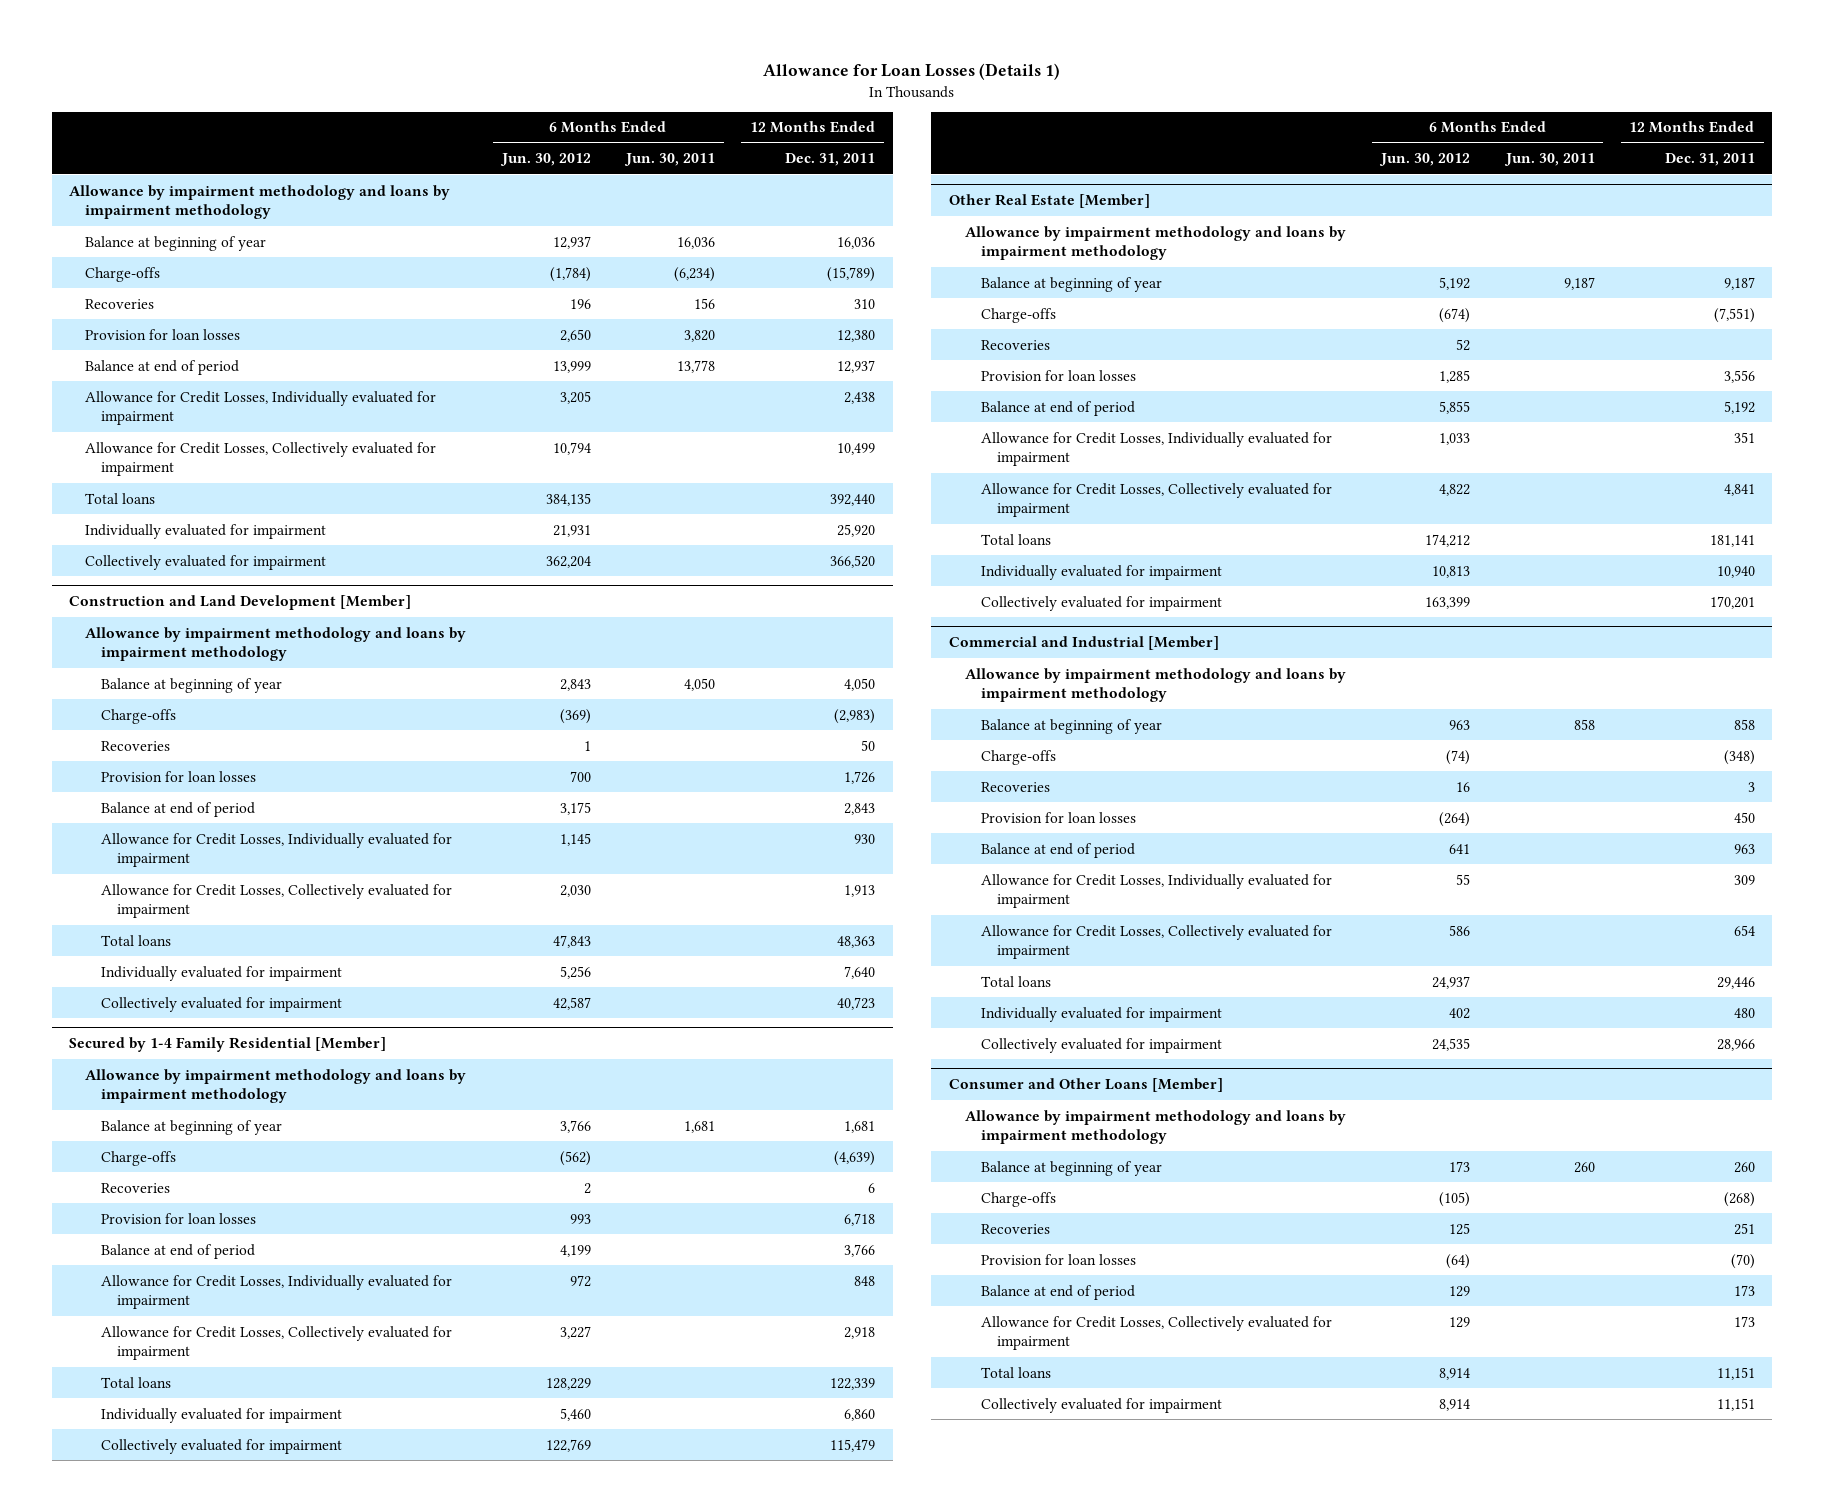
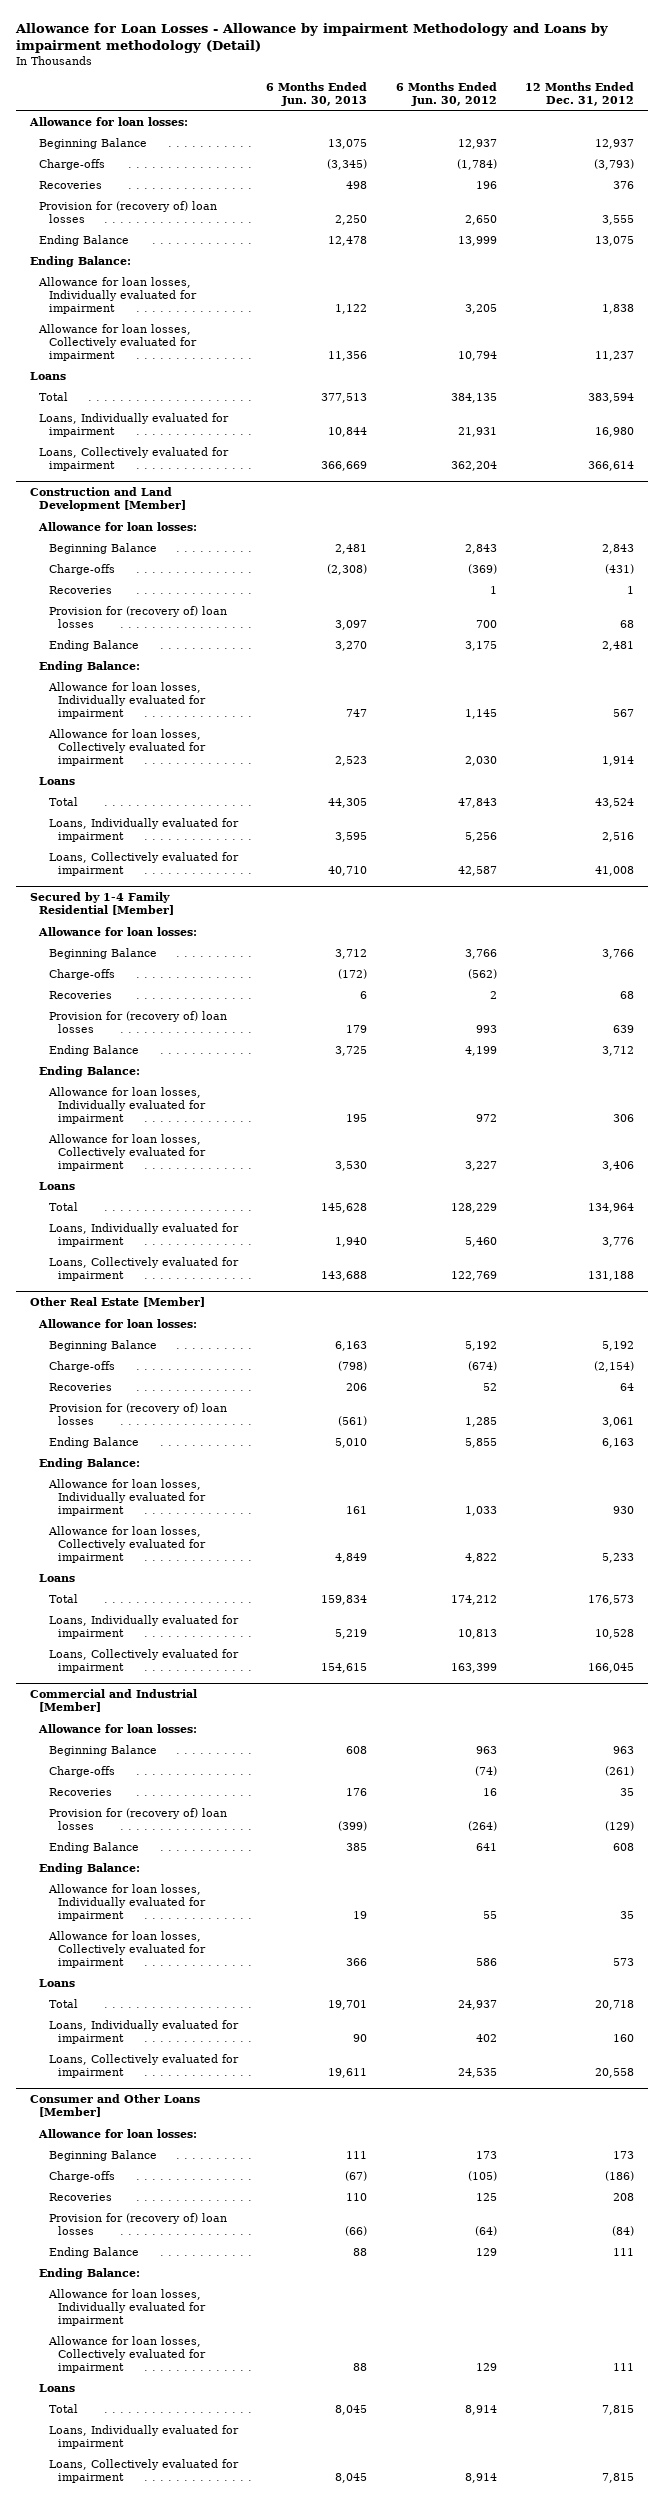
- Allowance for Loan Losses (Details 1)
+ Allowance for Loan Losses - Allowance by impairment Methodology and Loans by impairment methodology (Detail)
- | 6 Months Ended Jun. 30, 2012 | 6 Months Ended Jun. 30, 2011 | 12 Months Ended Dec. 31, 2011
+ | 6 Months Ended Jun. 30, 2013 | 6 Months Ended Jun. 30, 2012 | 12 Months Ended Dec. 31, 2012
- Allowance by impairment methodology and loans by impairment methodology
- Balance at beginning of year | 12,937 | 16,036 | 16,036
+ Allowance for loan losses:
+ Beginning Balance | 13,075 | 12,937 | 12,937
- Provision for loan losses | 2,650 | 3,820 | 12,380
- Balance at end of period | 13,999 | 13,778 | 12,937
- Allowance for Credit Losses, Individually evaluated for impairment | 3,205 | | 2,438
- Allowance for Credit Losses, Collectively evaluated for impairment | 10,794 | | 10,499
- Total loans | 384,135 | | 392,440
- Individually evaluated for impairment | 21,931 | | 25,920
- Collectively evaluated for impairment | 362,204 | | 366,520
+ Provision for (recovery of) loan losses | 2,250 | 2,650 | 3,555
+ Ending Balance | 12,478 | 13,999 | 13,075
+ Ending Balance:
+ Allowance for loan losses, Individually evaluated for impairment | 1,122 | 3,205 | 1,838
+ Allowance for loan losses, Collectively evaluated for impairment | 11,356 | 10,794 | 11,237
+ Loans
+ Total | 377,513 | 384,135 | 383,594
+ Loans, Individually evaluated for impairment | 10,844 | 21,931 | 16,980
+ Loans, Collectively evaluated for impairment | 366,669 | 362,204 | 366,614
@ Construction and Land Development [Member]
- Allowance by impairment methodology and loans by impairment methodology
- Balance at beginning of year | 2,843 | 4,050 | 4,050
+ Allowance for loan losses:
+ Beginning Balance | 2,481 | 2,843 | 2,843
- Provision for loan losses | 700 | | 1,726
- Balance at end of period | 3,175 | | 2,843
- Allowance for Credit Losses, Individually evaluated for impairment | 1,145 | | 930
- Allowance for Credit Losses, Collectively evaluated for impairment | 2,030 | | 1,913
- Total loans | 47,843 | | 48,363
- Individually evaluated for impairment | 5,256 | | 7,640
- Collectively evaluated for impairment | 42,587 | | 40,723
+ Provision for (recovery of) loan losses | 3,097 | 700 | 68
+ Ending Balance | 3,270 | 3,175 | 2,481
+ Ending Balance:
+ Allowance for loan losses, Individually evaluated for impairment | 747 | 1,145 | 567
+ Allowance for loan losses, Collectively evaluated for impairment | 2,523 | 2,030 | 1,914
+ Loans
+ Total | 44,305 | 47,843 | 43,524
+ Loans, Individually evaluated for impairment | 3,595 | 5,256 | 2,516
+ Loans, Collectively evaluated for impairment | 40,710 | 42,587 | 41,008
@ Secured by 1-4 Family Residential [Member]
- Allowance by impairment methodology and loans by impairment methodology
- Balance at beginning of year | 3,766 | 1,681 | 1,681
+ Allowance for loan losses:
+ Beginning Balance | 3,712 | 3,766 | 3,766
- Provision for loan losses | 993 | | 6,718
- Balance at end of period | 4,199 | | 3,766
- Allowance for Credit Losses, Individually evaluated for impairment | 972 | | 848
- Allowance for Credit Losses, Collectively evaluated for impairment | 3,227 | | 2,918
- Total loans | 128,229 | | 122,339
- Individually evaluated for impairment | 5,460 | | 6,860
- Collectively evaluated for impairment | 122,769 | | 115,479
+ Provision for (recovery of) loan losses | 179 | 993 | 639
+ Ending Balance | 3,725 | 4,199 | 3,712
+ Ending Balance:
+ Allowance for loan losses, Individually evaluated for impairment | 195 | 972 | 306
+ Allowance for loan losses, Collectively evaluated for impairment | 3,530 | 3,227 | 3,406
+ Loans
+ Total | 145,628 | 128,229 | 134,964
+ Loans, Individually evaluated for impairment | 1,940 | 5,460 | 3,776
+ Loans, Collectively evaluated for impairment | 143,688 | 122,769 | 131,188
@ Other Real Estate [Member]
- Allowance by impairment methodology and loans by impairment methodology
- Balance at beginning of year | 5,192 | 9,187 | 9,187
+ Allowance for loan losses:
+ Beginning Balance | 6,163 | 5,192 | 5,192
- Provision for loan losses | 1,285 | | 3,556
- Balance at end of period | 5,855 | | 5,192
- Allowance for Credit Losses, Individually evaluated for impairment | 1,033 | | 351
- Allowance for Credit Losses, Collectively evaluated for impairment | 4,822 | | 4,841
- Total loans | 174,212 | | 181,141
- Individually evaluated for impairment | 10,813 | | 10,940
- Collectively evaluated for impairment | 163,399 | | 170,201
+ Provision for (recovery of) loan losses | (561) | 1,285 | 3,061
+ Ending Balance | 5,010 | 5,855 | 6,163
+ Ending Balance:
+ Allowance for loan losses, Individually evaluated for impairment | 161 | 1,033 | 930
+ Allowance for loan losses, Collectively evaluated for impairment | 4,849 | 4,822 | 5,233
+ Loans
+ Total | 159,834 | 174,212 | 176,573
+ Loans, Individually evaluated for impairment | 5,219 | 10,813 | 10,528
+ Loans, Collectively evaluated for impairment | 154,615 | 163,399 | 166,045
@ Commercial and Industrial [Member]
- Allowance by impairment methodology and loans by impairment methodology
- Balance at beginning of year | 963 | 858 | 858
+ Allowance for loan losses:
+ Beginning Balance | 608 | 963 | 963
- Provision for loan losses | (264) | | 450
- Balance at end of period | 641 | | 963
- Allowance for Credit Losses, Individually evaluated for impairment | 55 | | 309
- Allowance for Credit Losses, Collectively evaluated for impairment | 586 | | 654
- Total loans | 24,937 | | 29,446
- Individually evaluated for impairment | 402 | | 480
- Collectively evaluated for impairment | 24,535 | | 28,966
+ Provision for (recovery of) loan losses | (399) | (264) | (129)
+ Ending Balance | 385 | 641 | 608
+ Ending Balance:
+ Allowance for loan losses, Individually evaluated for impairment | 19 | 55 | 35
+ Allowance for loan losses, Collectively evaluated for impairment | 366 | 586 | 573
+ Loans
+ Total | 19,701 | 24,937 | 20,718
+ Loans, Individually evaluated for impairment | 90 | 402 | 160
+ Loans, Collectively evaluated for impairment | 19,611 | 24,535 | 20,558
@ Consumer and Other Loans [Member]
- Allowance by impairment methodology and loans by impairment methodology
- Balance at beginning of year | 173 | 260 | 260
+ Allowance for loan losses:
+ Beginning Balance | 111 | 173 | 173
- Provision for loan losses | (64) | | (70)
- Balance at end of period | 129 | | 173
- Allowance for Credit Losses, Collectively evaluated for impairment | 129 | | 173
- Total loans | 8,914 | | 11,151
- Collectively evaluated for impairment | 8,914 | | 11,151
+ Provision for (recovery of) loan losses | (66) | (64) | (84)
+ Ending Balance | 88 | 129 | 111
+ Ending Balance:
+ Allowance for loan losses, Individually evaluated for impairment
+ Allowance for loan losses, Collectively evaluated for impairment | 88 | 129 | 111
+ Loans
+ Total | 8,045 | 8,914 | 7,815
+ Loans, Individually evaluated for impairment
+ Loans, Collectively evaluated for impairment | 8,045 | 8,914 | 7,815

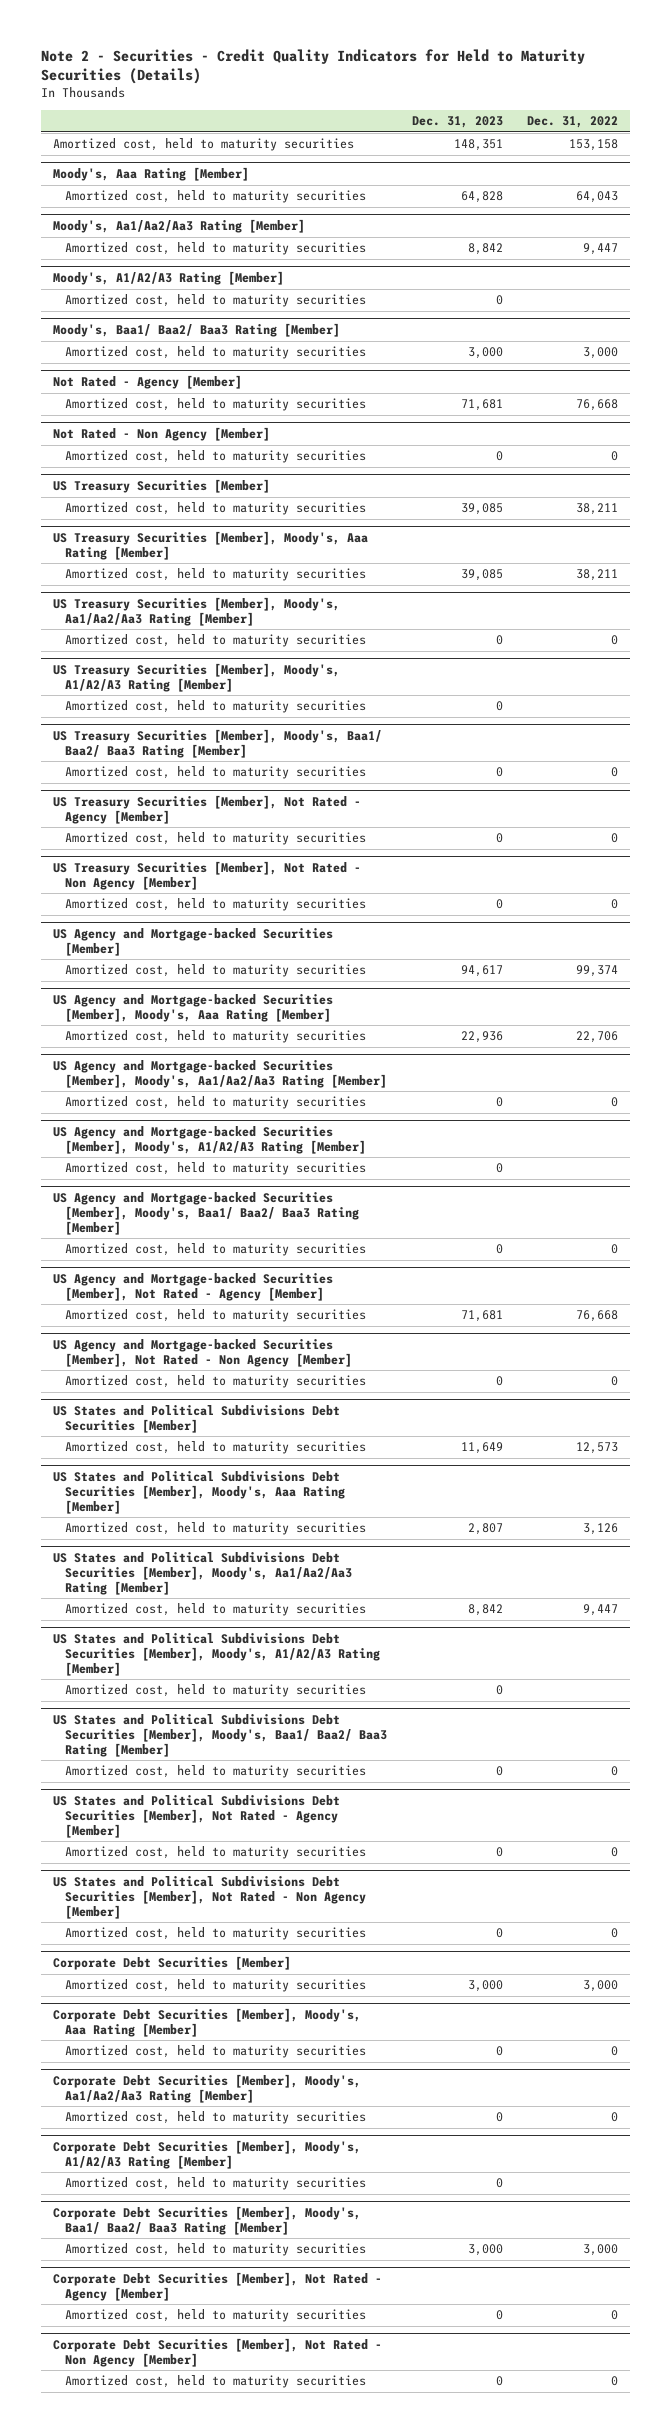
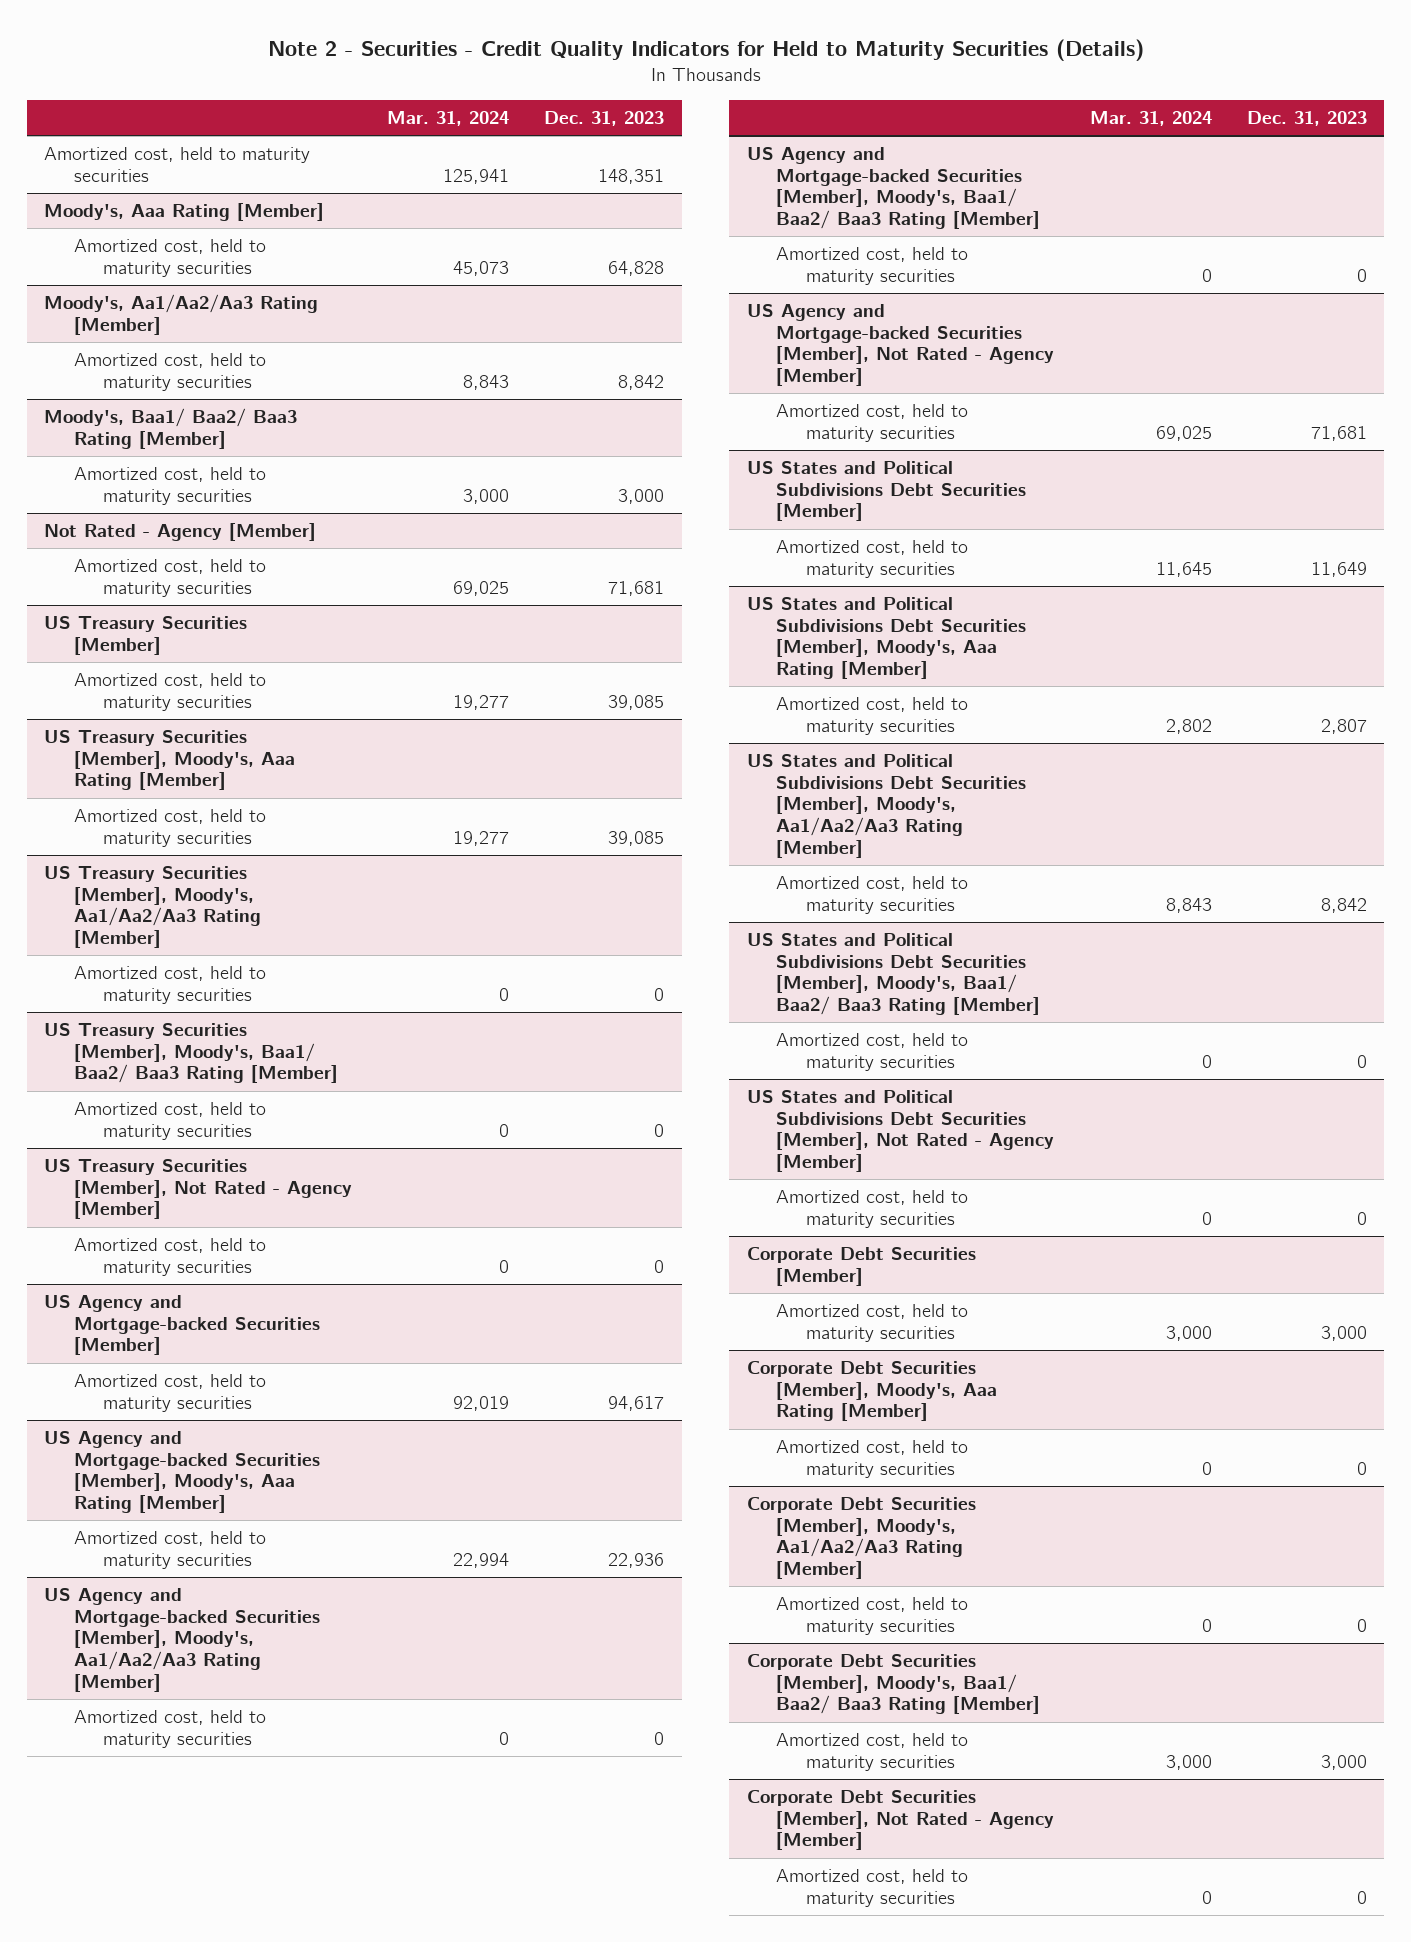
- | Dec. 31, 2023 | Dec. 31, 2022
+ | Mar. 31, 2024 | Dec. 31, 2023
- Moody's, A1/A2/A3 Rating [Member]
- Amortized cost, held to maturity securities | 0 |
- Not Rated - Non Agency [Member]
- Amortized cost, held to maturity securities | 0 | 0
- US Treasury Securities [Member], Moody's, A1/A2/A3 Rating [Member]
- Amortized cost, held to maturity securities | 0 |
- US Treasury Securities [Member], Not Rated - Non Agency [Member]
- Amortized cost, held to maturity securities | 0 | 0
- US Agency and Mortgage-backed Securities [Member], Moody's, A1/A2/A3 Rating [Member]
- Amortized cost, held to maturity securities | 0 |
- US Agency and Mortgage-backed Securities [Member], Not Rated - Non Agency [Member]
- Amortized cost, held to maturity securities | 0 | 0
- US States and Political Subdivisions Debt Securities [Member], Moody's, A1/A2/A3 Rating [Member]
- Amortized cost, held to maturity securities | 0 |
- US States and Political Subdivisions Debt Securities [Member], Not Rated - Non Agency [Member]
- Amortized cost, held to maturity securities | 0 | 0
- Corporate Debt Securities [Member], Moody's, A1/A2/A3 Rating [Member]
- Amortized cost, held to maturity securities | 0 |
- Corporate Debt Securities [Member], Not Rated - Non Agency [Member]
- Amortized cost, held to maturity securities | 0 | 0

